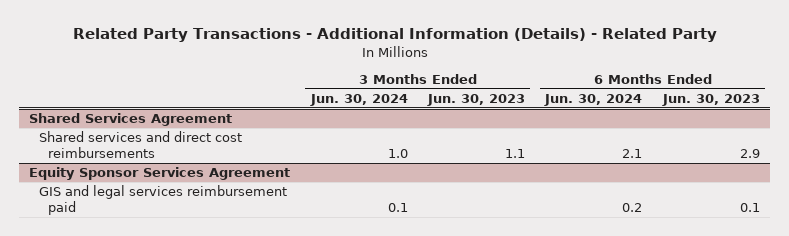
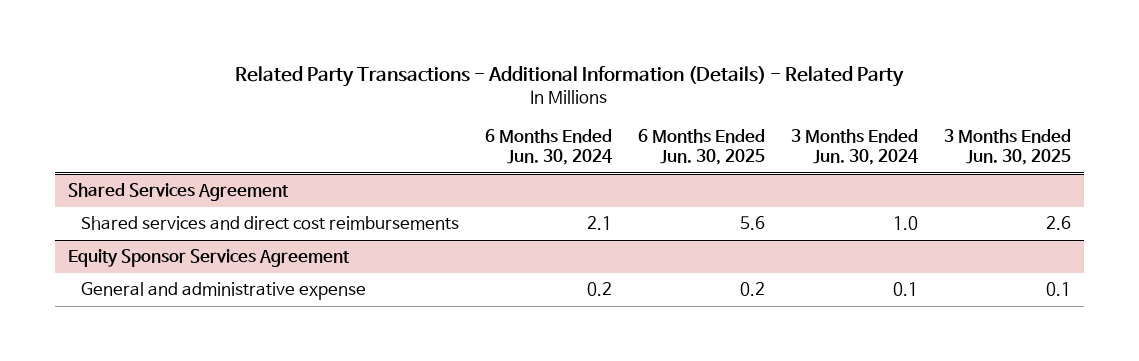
- | 3 Months Ended Jun. 30, 2024 | 3 Months Ended Jun. 30, 2023 | 6 Months Ended Jun. 30, 2024 | 6 Months Ended Jun. 30, 2023
+ | 6 Months Ended Jun. 30, 2024 | 6 Months Ended Jun. 30, 2025 | 3 Months Ended Jun. 30, 2024 | 3 Months Ended Jun. 30, 2025
@ Equity Sponsor Services Agreement
- GIS and legal services reimbursement paid | 0.1 | | 0.2 | 0.1
+ General and administrative expense | 0.2 | 0.2 | 0.1 | 0.1

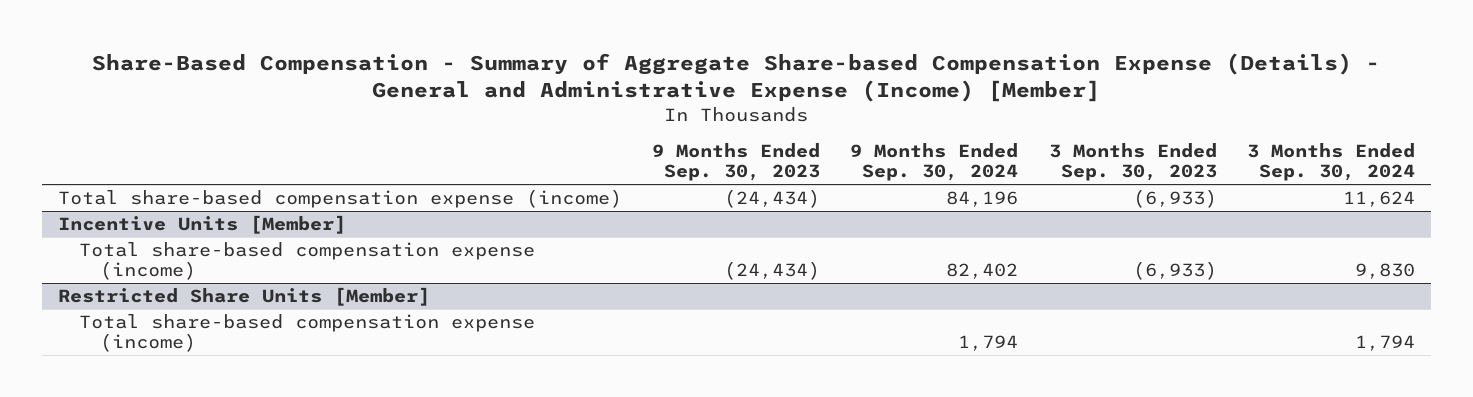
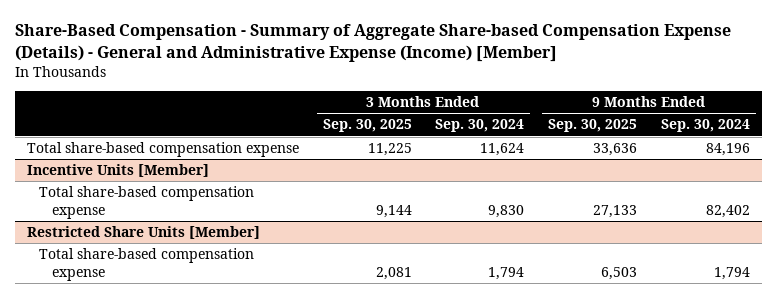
- | 9 Months Ended Sep. 30, 2023 | 9 Months Ended Sep. 30, 2024 | 3 Months Ended Sep. 30, 2023 | 3 Months Ended Sep. 30, 2024
+ | 3 Months Ended Sep. 30, 2025 | 3 Months Ended Sep. 30, 2024 | 9 Months Ended Sep. 30, 2025 | 9 Months Ended Sep. 30, 2024
- Total share-based compensation expense (income) | (24,434) | 84,196 | (6,933) | 11,624
+ Total share-based compensation expense | 11,225 | 11,624 | 33,636 | 84,196
@ Incentive Units [Member]
- Total share-based compensation expense (income) | (24,434) | 82,402 | (6,933) | 9,830
+ Total share-based compensation expense | 9,144 | 9,830 | 27,133 | 82,402
@ Restricted Share Units [Member]
- Total share-based compensation expense (income) | | 1,794 | | 1,794
+ Total share-based compensation expense | 2,081 | 1,794 | 6,503 | 1,794

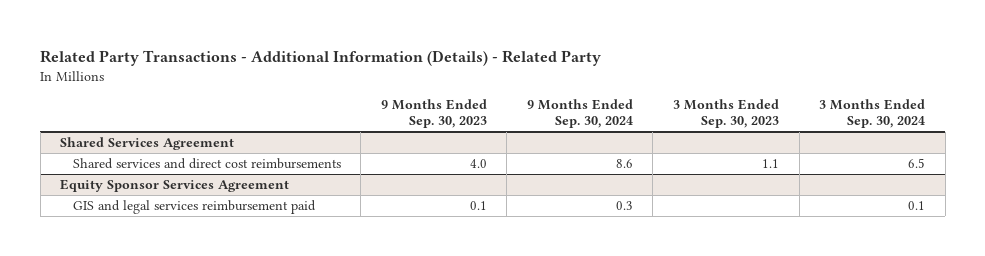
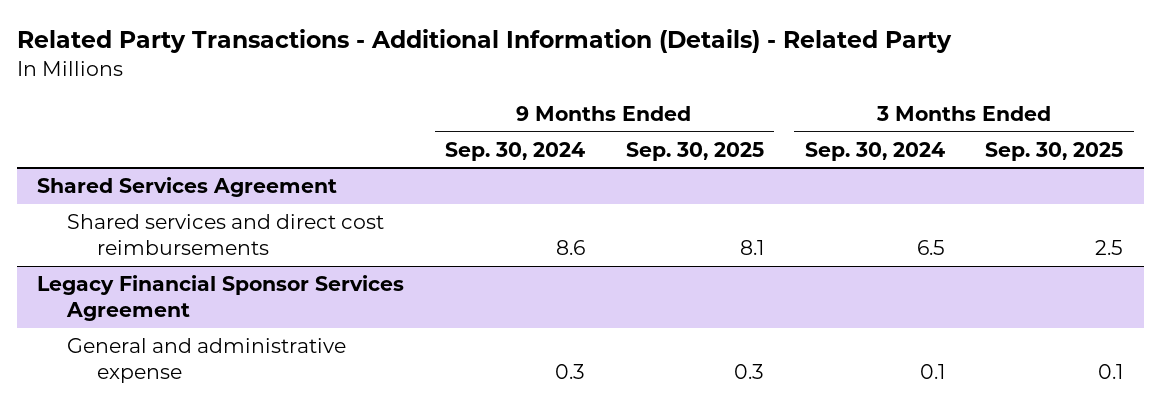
- | 9 Months Ended Sep. 30, 2023 | 9 Months Ended Sep. 30, 2024 | 3 Months Ended Sep. 30, 2023 | 3 Months Ended Sep. 30, 2024
+ | 9 Months Ended Sep. 30, 2024 | 9 Months Ended Sep. 30, 2025 | 3 Months Ended Sep. 30, 2024 | 3 Months Ended Sep. 30, 2025
- Equity Sponsor Services Agreement
- GIS and legal services reimbursement paid | 0.1 | 0.3 | | 0.1
+ Legacy Financial Sponsor Services Agreement
+ General and administrative expense | 0.3 | 0.3 | 0.1 | 0.1

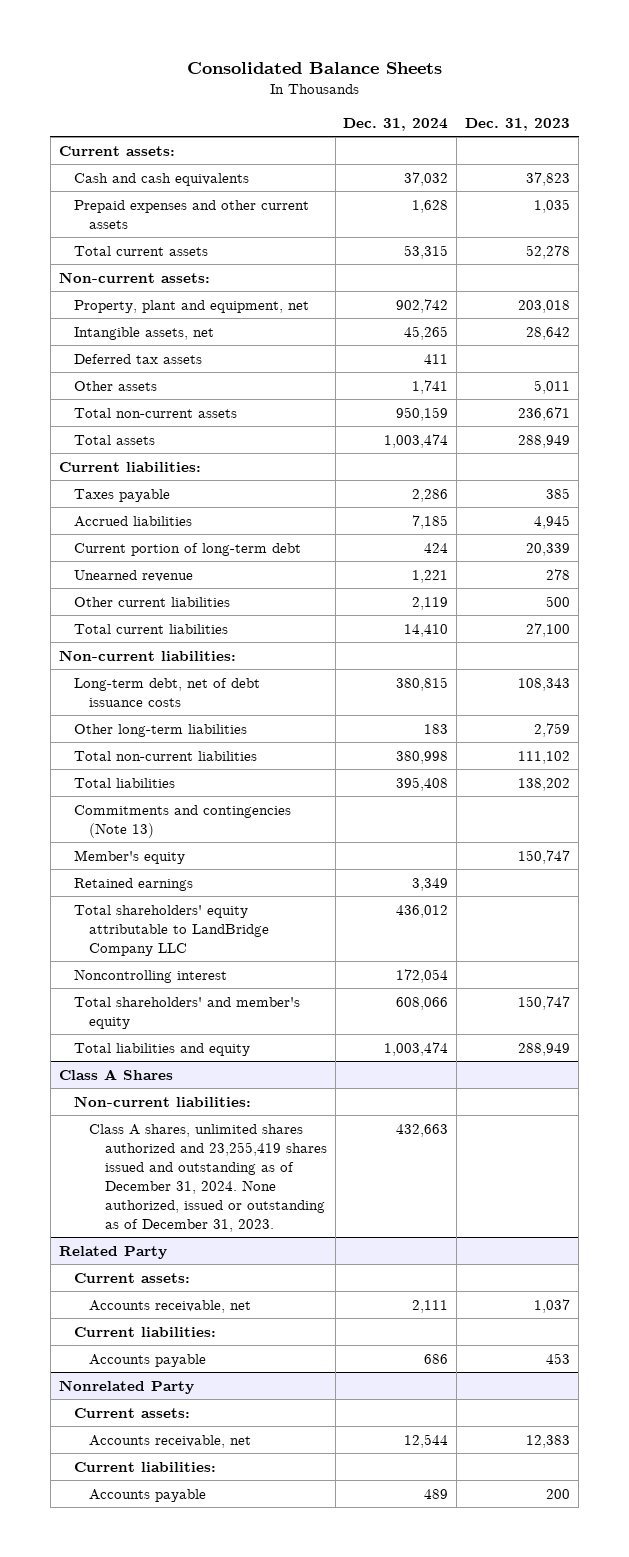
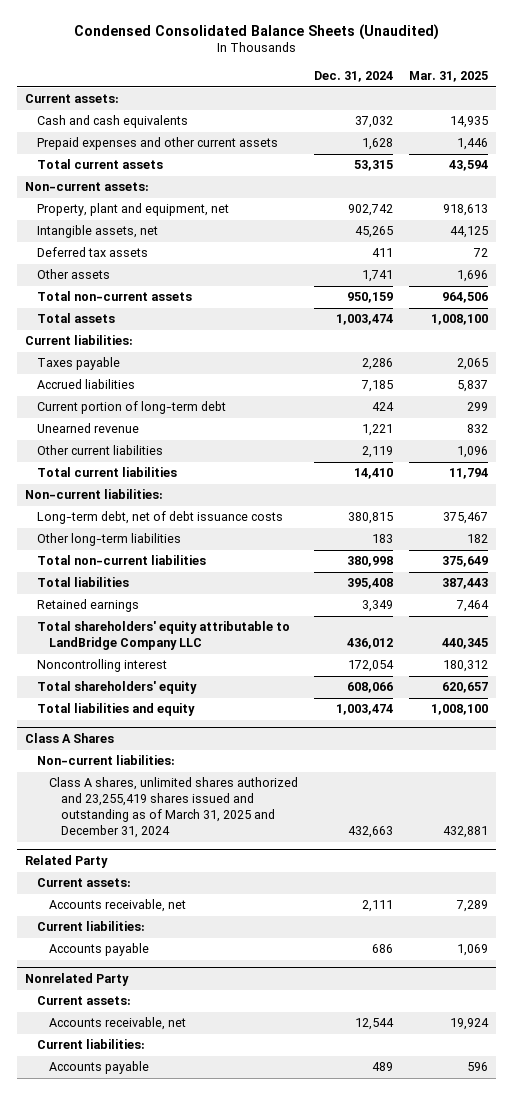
- Consolidated Balance Sheets
+ Condensed Consolidated Balance Sheets (Unaudited)
- | Dec. 31, 2024 | Dec. 31, 2023
+ | Dec. 31, 2024 | Mar. 31, 2025
- Commitments and contingencies (Note 13)
- Member's equity | | 150,747
- Total shareholders' and member's equity | 608,066 | 150,747
+ Total shareholders' equity | 608,066 | 620,657
@ Class A Shares
- Class A shares, unlimited shares authorized and 23,255,419 shares issued and outstanding as of December 31, 2024. None authorized, issued or outstanding as of December 31, 2023. | 432,663 |
+ Class A shares, unlimited shares authorized and 23,255,419 shares issued and outstanding as of March 31, 2025 and December 31, 2024 | 432,663 | 432,881

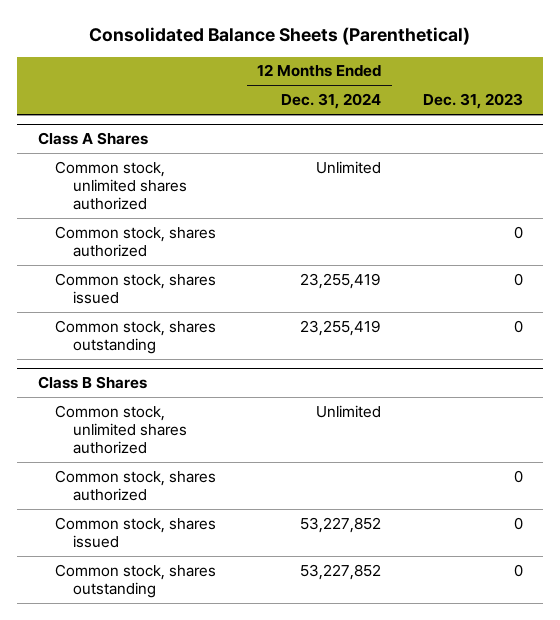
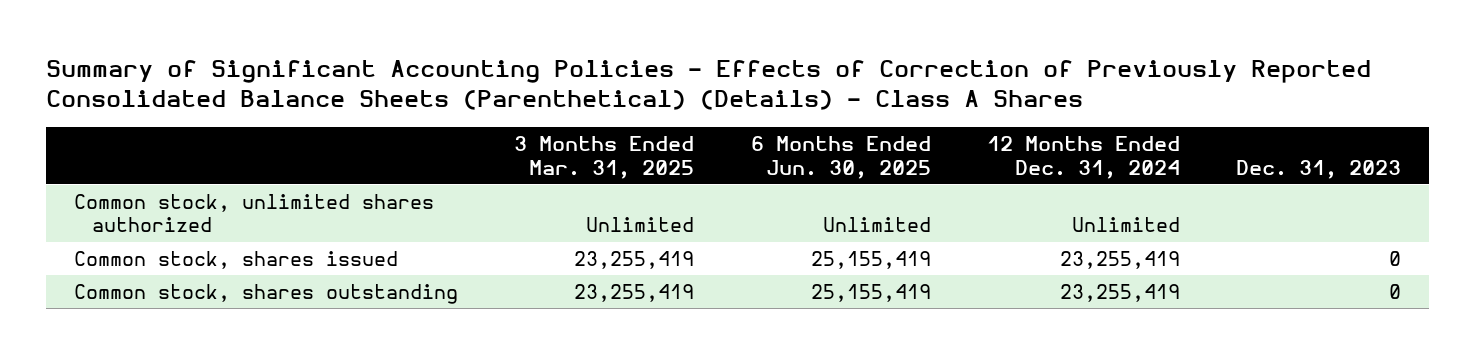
- Consolidated Balance Sheets (Parenthetical)
+ Summary of Significant Accounting Policies - Effects of Correction of Previously Reported Consolidated Balance Sheets (Parenthetical) (Details) - Class A Shares
- | 12 Months Ended Dec. 31, 2024 | Dec. 31, 2023
+ | 3 Months Ended Mar. 31, 2025 | 6 Months Ended Jun. 30, 2025 | 12 Months Ended Dec. 31, 2024 | Dec. 31, 2023
- Class A Shares
- Common stock, shares authorized | | 0
- Class B Shares
- Common stock, unlimited shares authorized | Unlimited |
- Common stock, shares authorized | | 0
- Common stock, shares issued | 53,227,852 | 0
- Common stock, shares outstanding | 53,227,852 | 0

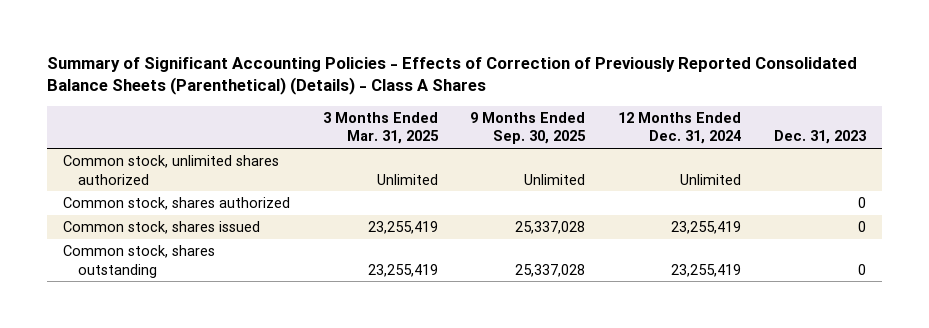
- | 3 Months Ended Mar. 31, 2025 | 6 Months Ended Jun. 30, 2025 | 12 Months Ended Dec. 31, 2024 | Dec. 31, 2023
+ | 3 Months Ended Mar. 31, 2025 | 9 Months Ended Sep. 30, 2025 | 12 Months Ended Dec. 31, 2024 | Dec. 31, 2023
+ Common stock, shares authorized | | | | 0

